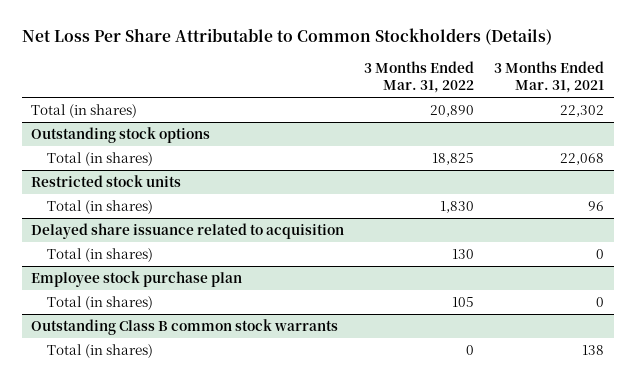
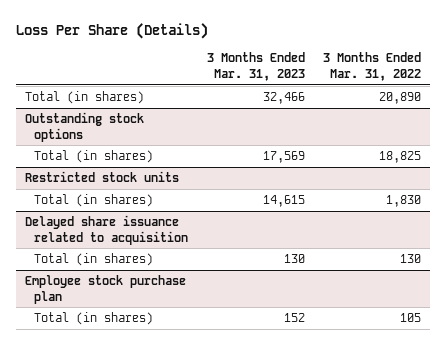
- Net Loss Per Share Attributable to Common Stockholders (Details)
+ Loss Per Share (Details)
- | 3 Months Ended Mar. 31, 2022 | 3 Months Ended Mar. 31, 2021
+ | 3 Months Ended Mar. 31, 2023 | 3 Months Ended Mar. 31, 2022
- Outstanding Class B common stock warrants
- Total (in shares) | 0 | 138

